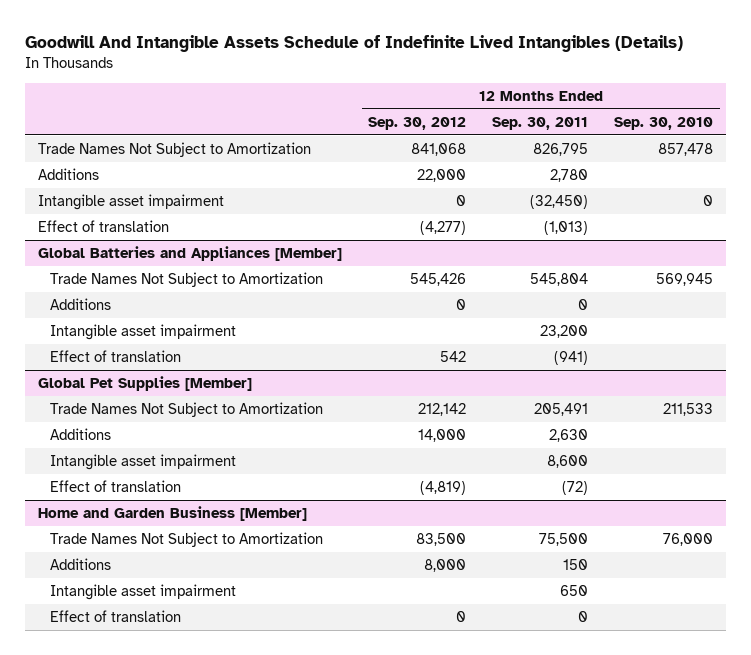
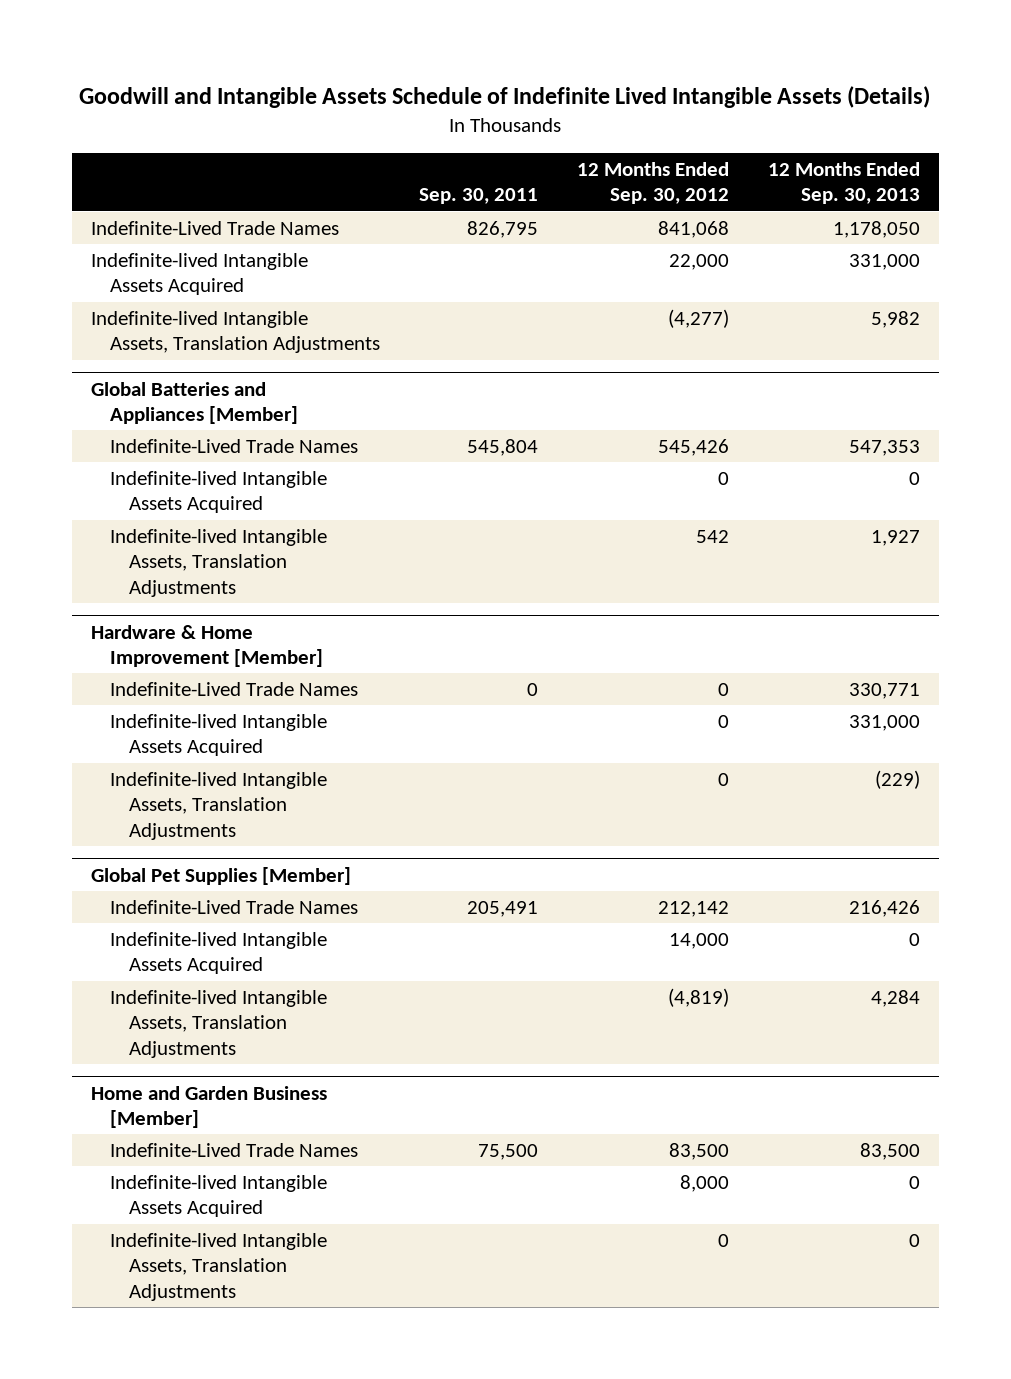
- Goodwill And Intangible Assets Schedule of Indefinite Lived Intangibles (Details)
+ Goodwill and Intangible Assets Schedule of Indefinite Lived Intangible Assets (Details)
- | 12 Months Ended Sep. 30, 2012 | 12 Months Ended Sep. 30, 2011 | 12 Months Ended Sep. 30, 2010
+ | Sep. 30, 2011 | 12 Months Ended Sep. 30, 2012 | 12 Months Ended Sep. 30, 2013
- Trade Names Not Subject to Amortization | 841,068 | 826,795 | 857,478
- Additions | 22,000 | 2,780 |
- Intangible asset impairment | 0 | (32,450) | 0
- Effect of translation | (4,277) | (1,013) |
+ Indefinite-Lived Trade Names | 826,795 | 841,068 | 1,178,050
+ Indefinite-lived Intangible Assets Acquired | | 22,000 | 331,000
+ Indefinite-lived Intangible Assets, Translation Adjustments | | (4,277) | 5,982
@ Global Batteries and Appliances [Member]
- Trade Names Not Subject to Amortization | 545,426 | 545,804 | 569,945
- Additions | 0 | 0 |
- Intangible asset impairment | | 23,200 |
- Effect of translation | 542 | (941) |
+ Indefinite-Lived Trade Names | 545,804 | 545,426 | 547,353
+ Indefinite-lived Intangible Assets Acquired | | 0 | 0
+ Indefinite-lived Intangible Assets, Translation Adjustments | | 542 | 1,927
+ Hardware & Home Improvement [Member]
+ Indefinite-Lived Trade Names | 0 | 0 | 330,771
+ Indefinite-lived Intangible Assets Acquired | | 0 | 331,000
+ Indefinite-lived Intangible Assets, Translation Adjustments | | 0 | (229)
@ Global Pet Supplies [Member]
- Trade Names Not Subject to Amortization | 212,142 | 205,491 | 211,533
- Additions | 14,000 | 2,630 |
- Intangible asset impairment | | 8,600 |
- Effect of translation | (4,819) | (72) |
+ Indefinite-Lived Trade Names | 205,491 | 212,142 | 216,426
+ Indefinite-lived Intangible Assets Acquired | | 14,000 | 0
+ Indefinite-lived Intangible Assets, Translation Adjustments | | (4,819) | 4,284
@ Home and Garden Business [Member]
- Trade Names Not Subject to Amortization | 83,500 | 75,500 | 76,000
- Additions | 8,000 | 150 |
- Intangible asset impairment | | 650 |
- Effect of translation | 0 | 0 |
+ Indefinite-Lived Trade Names | 75,500 | 83,500 | 83,500
+ Indefinite-lived Intangible Assets Acquired | | 8,000 | 0
+ Indefinite-lived Intangible Assets, Translation Adjustments | | 0 | 0

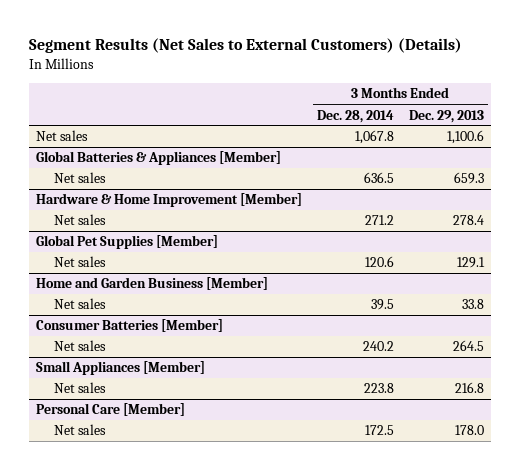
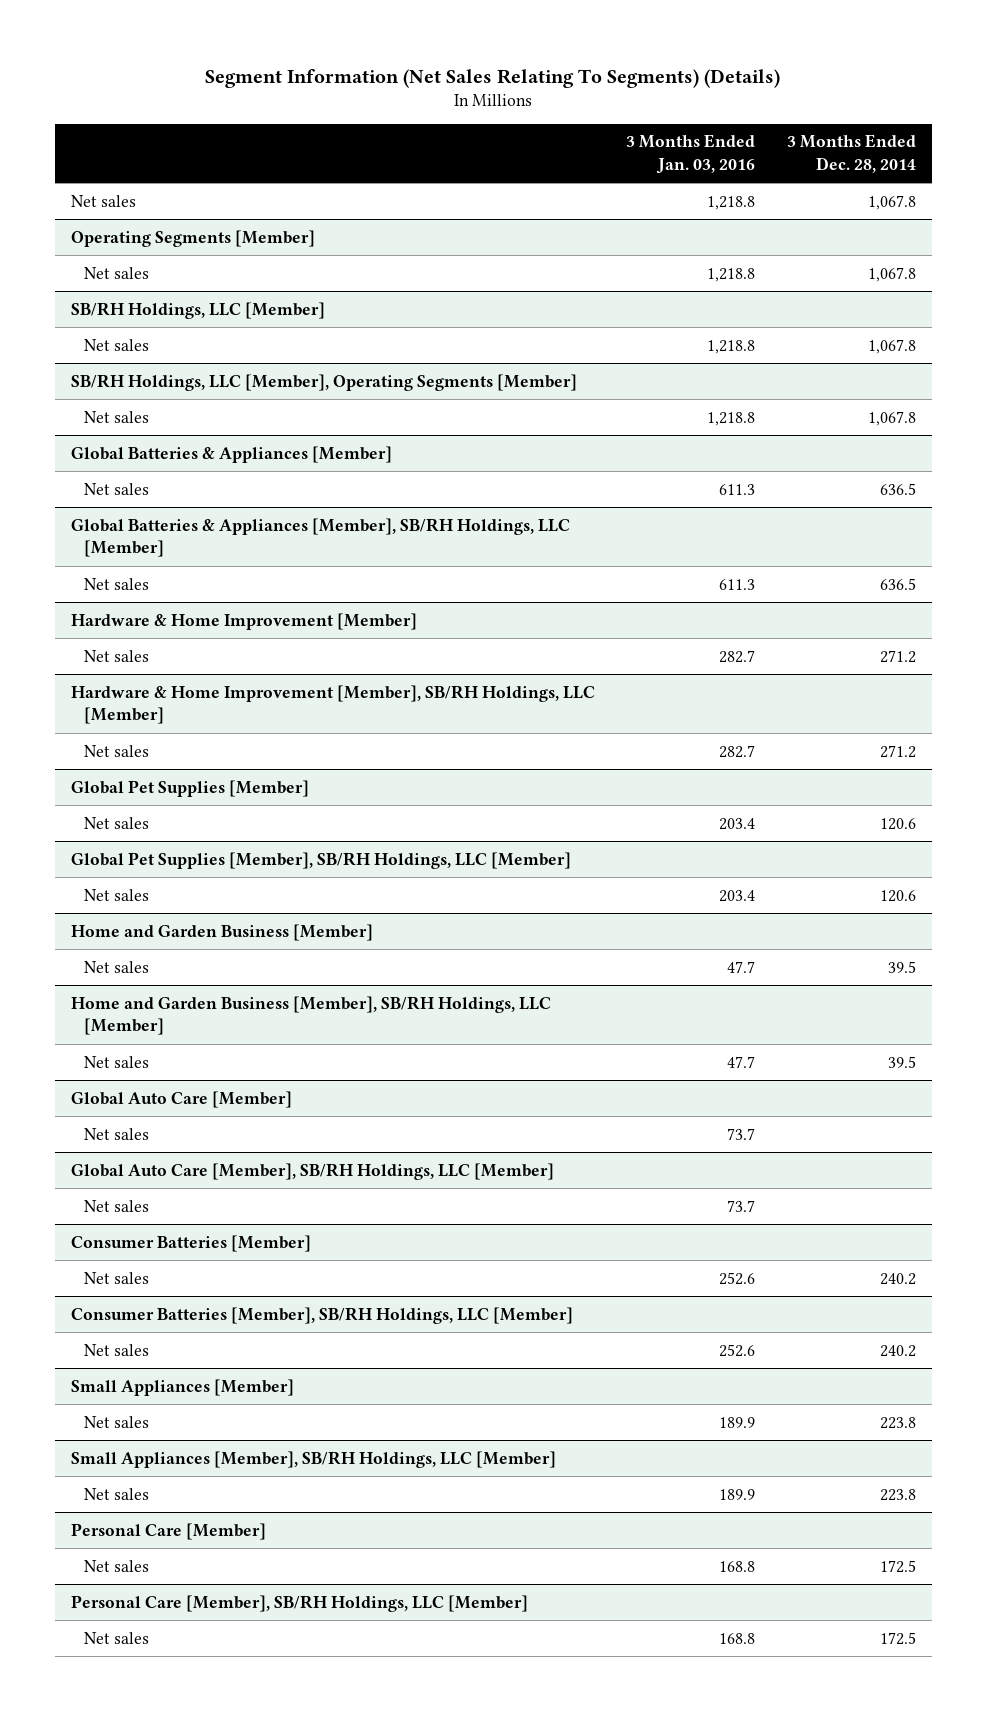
- Segment Results (Net Sales to External Customers) (Details)
+ Segment Information (Net Sales Relating To Segments) (Details)
- | 3 Months Ended Dec. 28, 2014 | 3 Months Ended Dec. 29, 2013
+ | 3 Months Ended Jan. 03, 2016 | 3 Months Ended Dec. 28, 2014
+ Operating Segments [Member]
+ Net sales | 1,218.8 | 1,067.8
+ SB/RH Holdings, LLC [Member]
+ Net sales | 1,218.8 | 1,067.8
+ SB/RH Holdings, LLC [Member], Operating Segments [Member]
+ Net sales | 1,218.8 | 1,067.8
+ Global Batteries & Appliances [Member], SB/RH Holdings, LLC [Member]
+ Net sales | 611.3 | 636.5
+ Hardware & Home Improvement [Member], SB/RH Holdings, LLC [Member]
+ Net sales | 282.7 | 271.2
+ Global Pet Supplies [Member], SB/RH Holdings, LLC [Member]
+ Net sales | 203.4 | 120.6
+ Home and Garden Business [Member], SB/RH Holdings, LLC [Member]
+ Net sales | 47.7 | 39.5
+ Global Auto Care [Member]
+ Net sales | 73.7 |
+ Global Auto Care [Member], SB/RH Holdings, LLC [Member]
+ Net sales | 73.7 |
+ Consumer Batteries [Member], SB/RH Holdings, LLC [Member]
+ Net sales | 252.6 | 240.2
+ Small Appliances [Member], SB/RH Holdings, LLC [Member]
+ Net sales | 189.9 | 223.8
+ Personal Care [Member], SB/RH Holdings, LLC [Member]
+ Net sales | 168.8 | 172.5

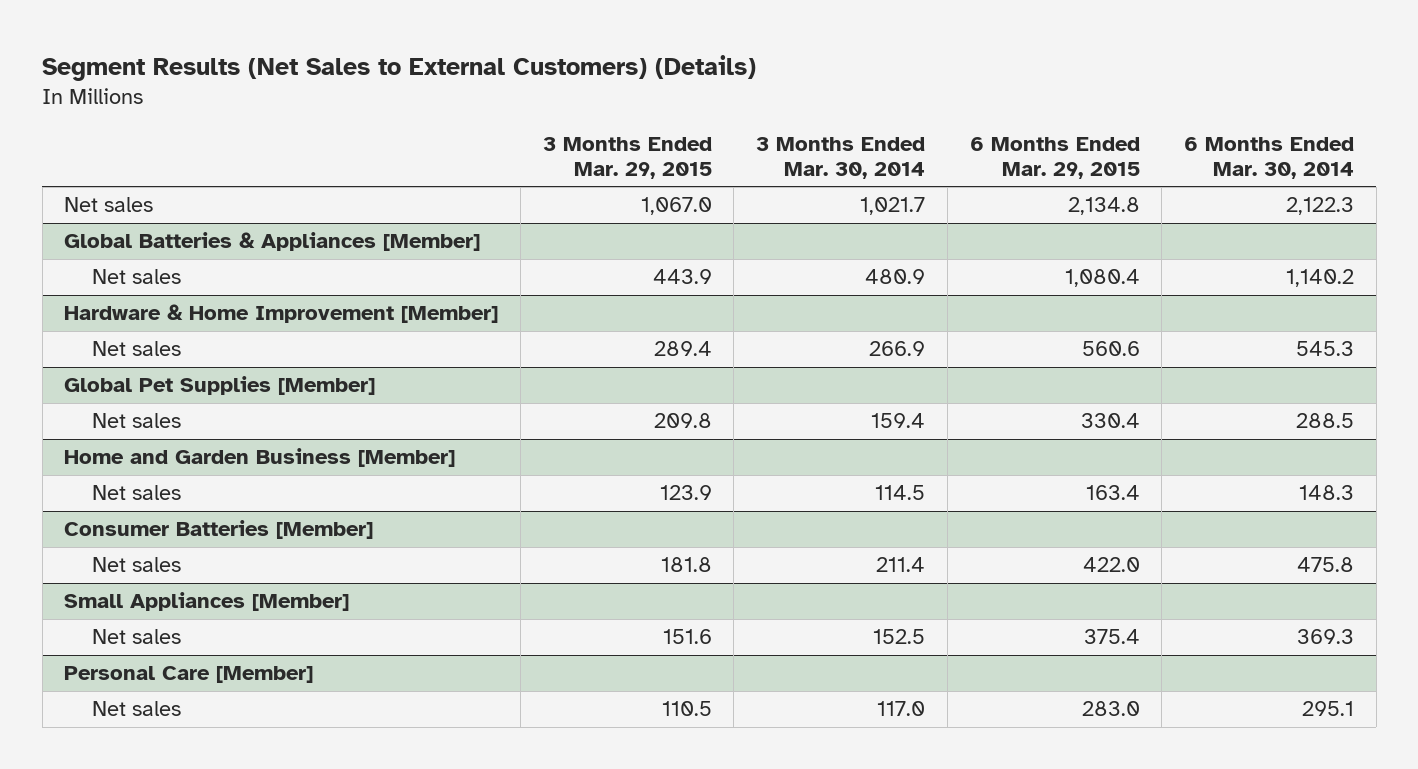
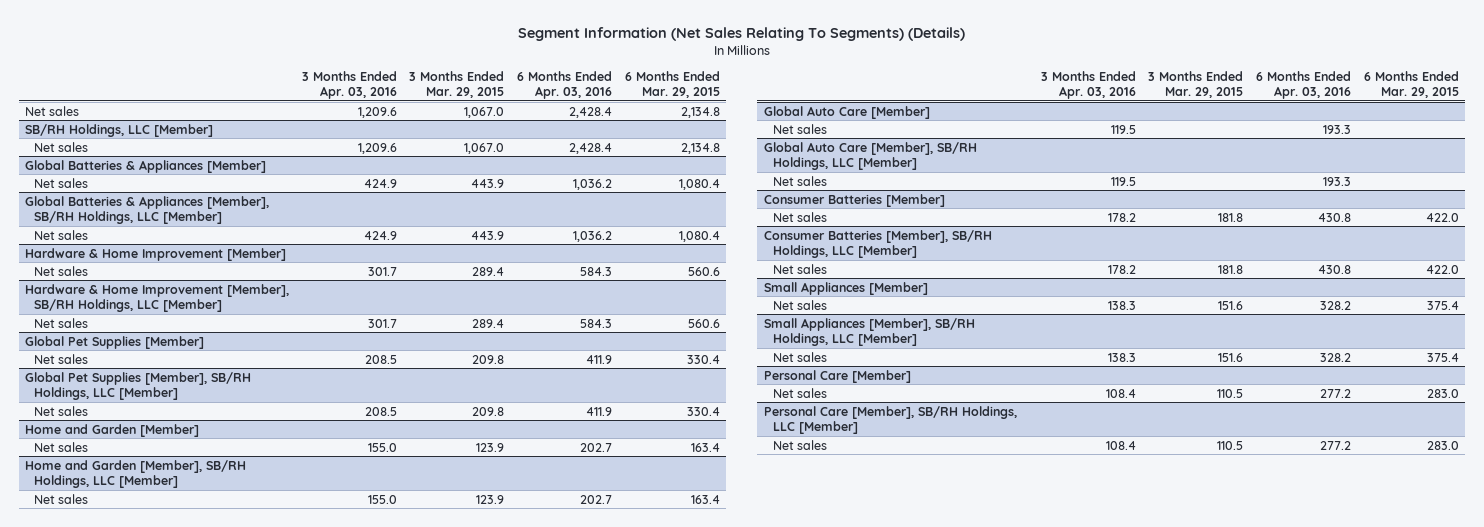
- Segment Results (Net Sales to External Customers) (Details)
+ Segment Information (Net Sales Relating To Segments) (Details)
- | 3 Months Ended Mar. 29, 2015 | 3 Months Ended Mar. 30, 2014 | 6 Months Ended Mar. 29, 2015 | 6 Months Ended Mar. 30, 2014
+ | 3 Months Ended Apr. 03, 2016 | 3 Months Ended Mar. 29, 2015 | 6 Months Ended Apr. 03, 2016 | 6 Months Ended Mar. 29, 2015
+ SB/RH Holdings, LLC [Member]
+ Net sales | 1,209.6 | 1,067.0 | 2,428.4 | 2,134.8
+ Global Batteries & Appliances [Member], SB/RH Holdings, LLC [Member]
+ Net sales | 424.9 | 443.9 | 1,036.2 | 1,080.4
+ Hardware & Home Improvement [Member], SB/RH Holdings, LLC [Member]
+ Net sales | 301.7 | 289.4 | 584.3 | 560.6
- Home and Garden Business [Member]
+ Global Pet Supplies [Member], SB/RH Holdings, LLC [Member]
+ Net sales | 208.5 | 209.8 | 411.9 | 330.4
+ Home and Garden [Member]
+ Home and Garden [Member], SB/RH Holdings, LLC [Member]
+ Net sales | 155.0 | 123.9 | 202.7 | 163.4
+ Global Auto Care [Member]
+ Net sales | 119.5 | | 193.3 |
+ Global Auto Care [Member], SB/RH Holdings, LLC [Member]
+ Net sales | 119.5 | | 193.3 |
+ Consumer Batteries [Member], SB/RH Holdings, LLC [Member]
+ Net sales | 178.2 | 181.8 | 430.8 | 422.0
+ Small Appliances [Member], SB/RH Holdings, LLC [Member]
+ Net sales | 138.3 | 151.6 | 328.2 | 375.4
+ Personal Care [Member], SB/RH Holdings, LLC [Member]
+ Net sales | 108.4 | 110.5 | 277.2 | 283.0

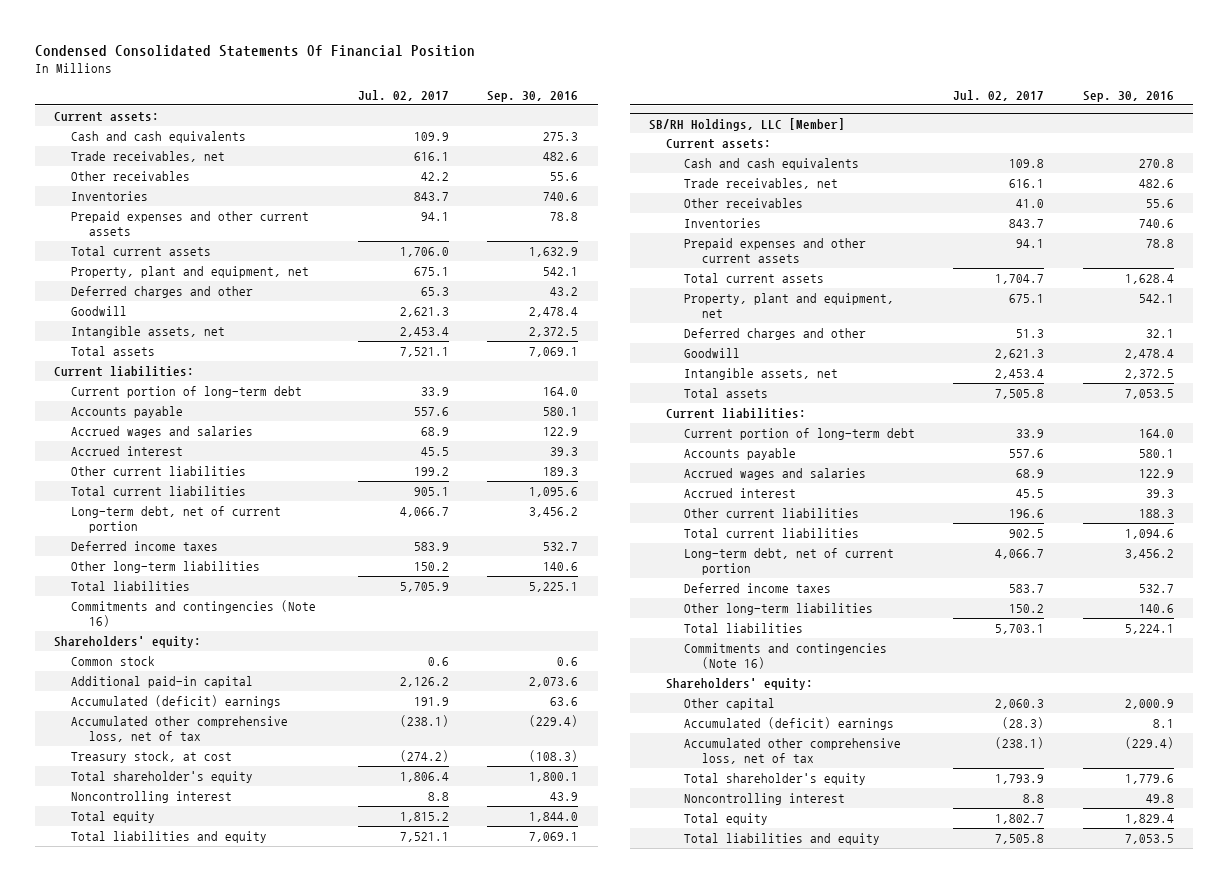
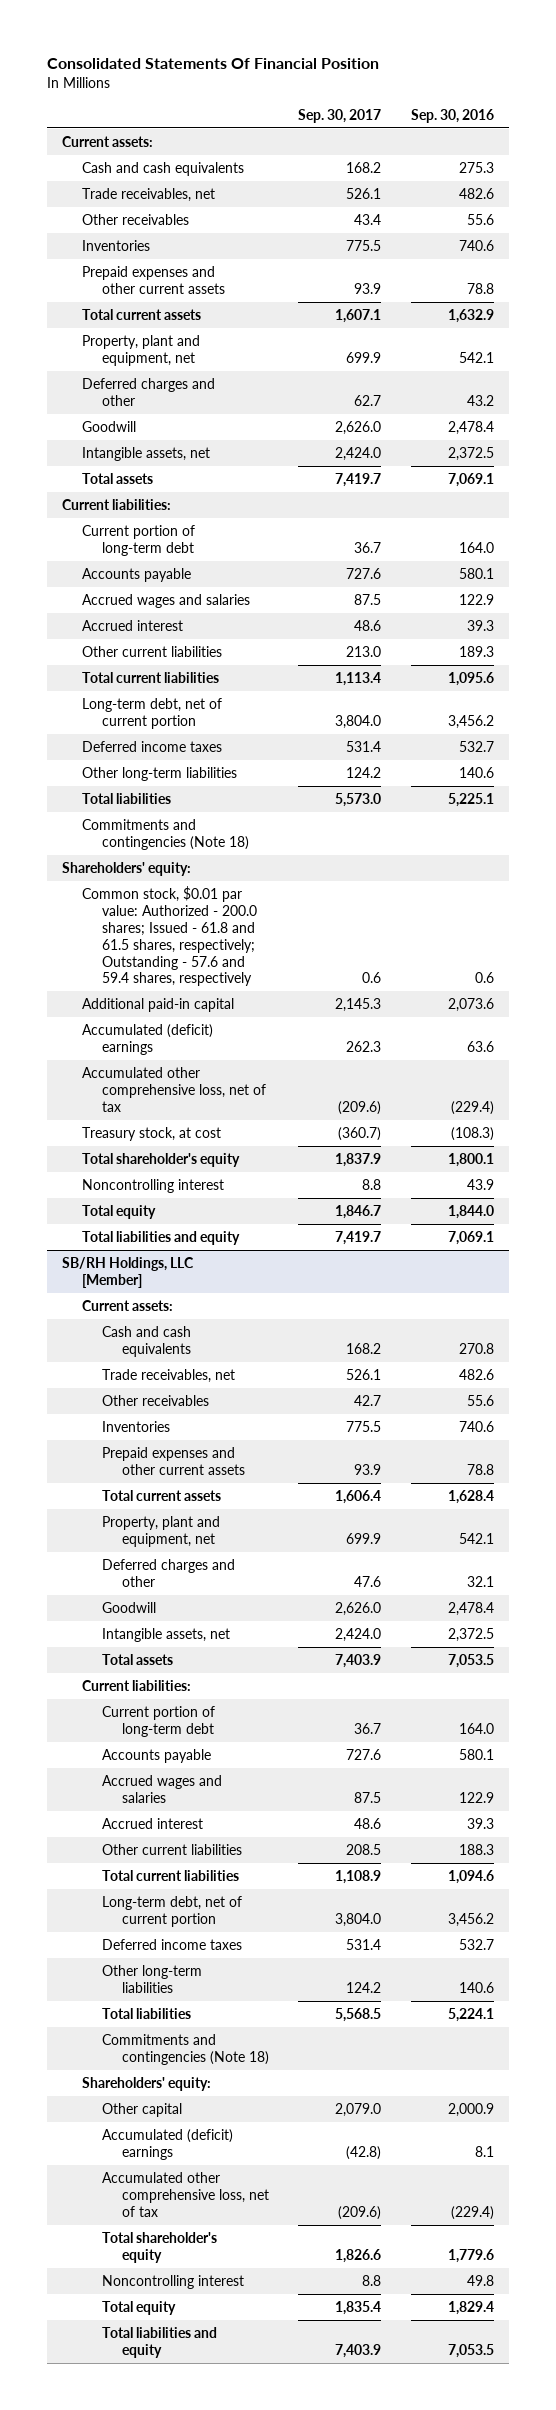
- Condensed Consolidated Statements Of Financial Position
+ Consolidated Statements Of Financial Position
- | Jul. 02, 2017 | Sep. 30, 2016
+ | Sep. 30, 2017 | Sep. 30, 2016
- Commitments and contingencies (Note 16)
+ Commitments and contingencies (Note 18)
- Common stock | 0.6 | 0.6
+ Common stock, $0.01 par value: Authorized - 200.0 shares; Issued - 61.8 and 61.5 shares, respectively; Outstanding - 57.6 and 59.4 shares, respectively | 0.6 | 0.6
@ SB/RH Holdings, LLC [Member]
- Commitments and contingencies (Note 16)
+ Commitments and contingencies (Note 18)

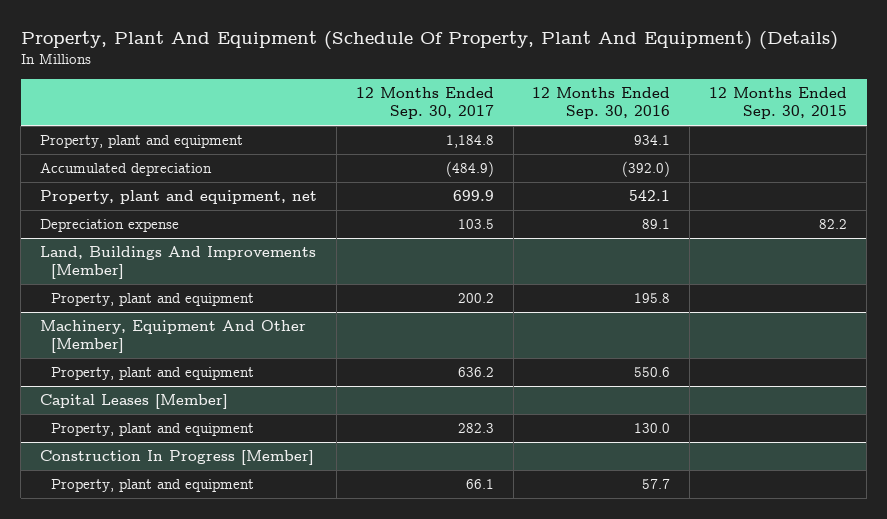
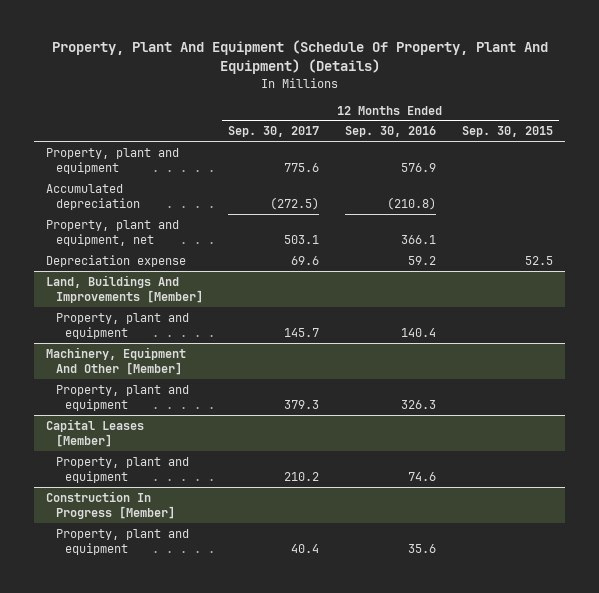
- Property, plant and equipment | 1,184.8 | 934.1 |
- Accumulated depreciation | (484.9) | (392.0) |
- Property, plant and equipment, net | 699.9 | 542.1 |
- Depreciation expense | 103.5 | 89.1 | 82.2
+ Property, plant and equipment | 775.6 | 576.9 |
+ Accumulated depreciation | (272.5) | (210.8) |
+ Property, plant and equipment, net | 503.1 | 366.1 |
+ Depreciation expense | 69.6 | 59.2 | 52.5
@ Land, Buildings And Improvements [Member]
- Property, plant and equipment | 200.2 | 195.8 |
+ Property, plant and equipment | 145.7 | 140.4 |
@ Machinery, Equipment And Other [Member]
- Property, plant and equipment | 636.2 | 550.6 |
+ Property, plant and equipment | 379.3 | 326.3 |
@ Capital Leases [Member]
- Property, plant and equipment | 282.3 | 130.0 |
+ Property, plant and equipment | 210.2 | 74.6 |
@ Construction In Progress [Member]
- Property, plant and equipment | 66.1 | 57.7 |
+ Property, plant and equipment | 40.4 | 35.6 |

